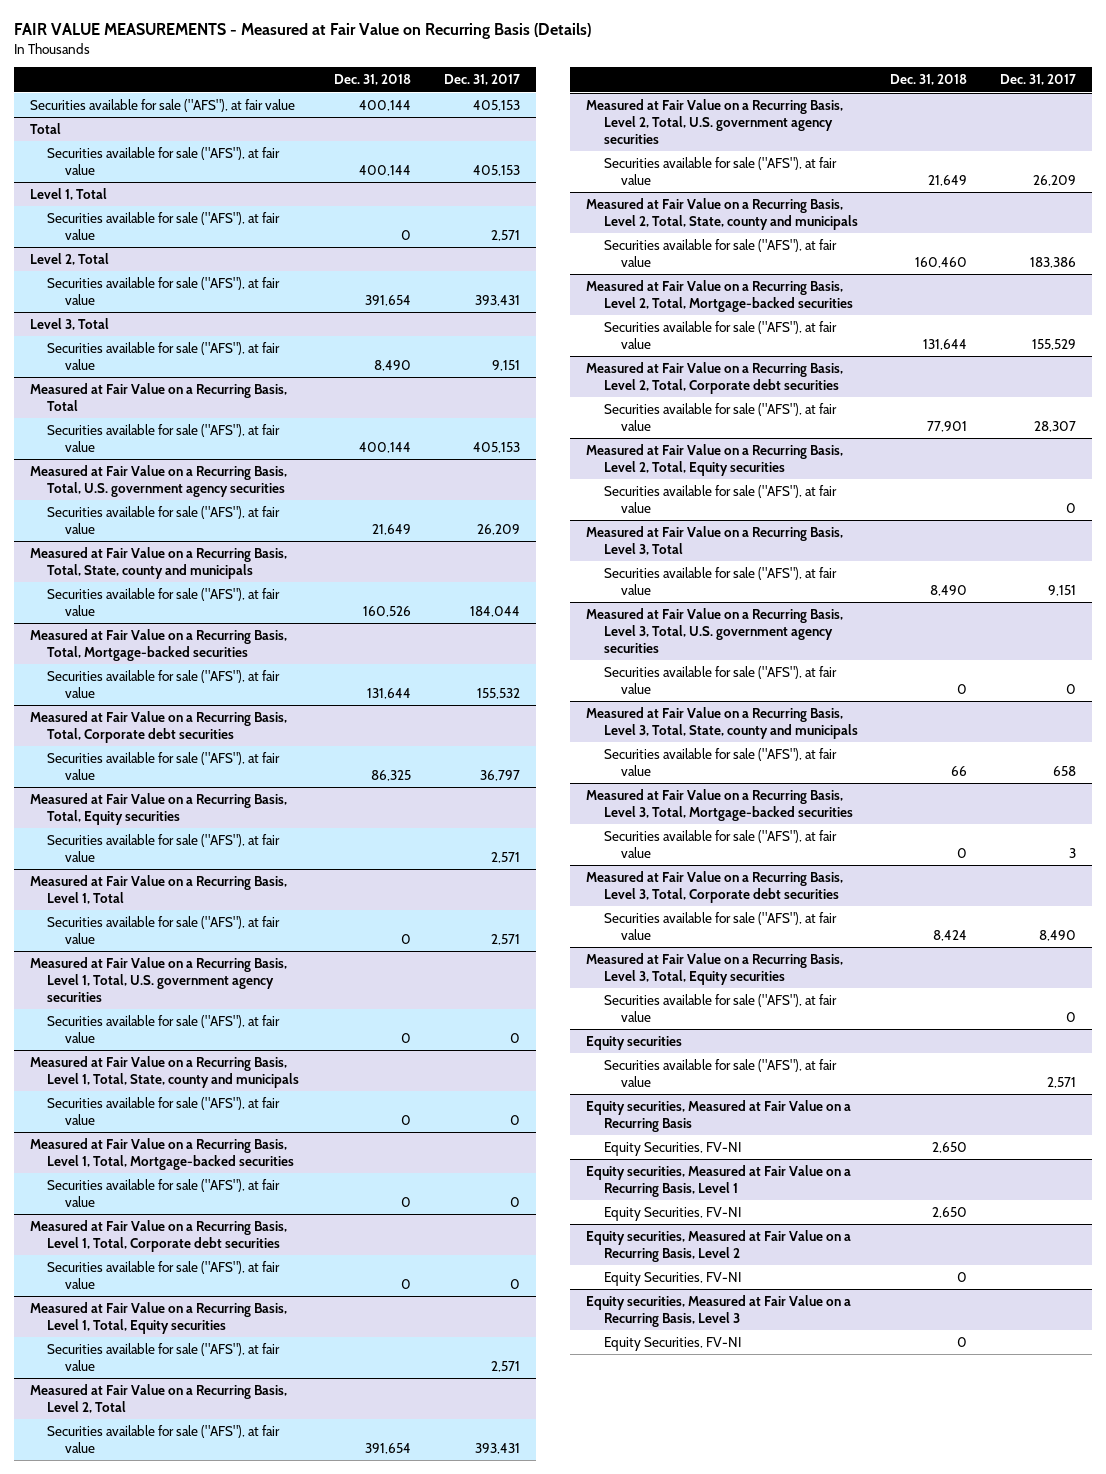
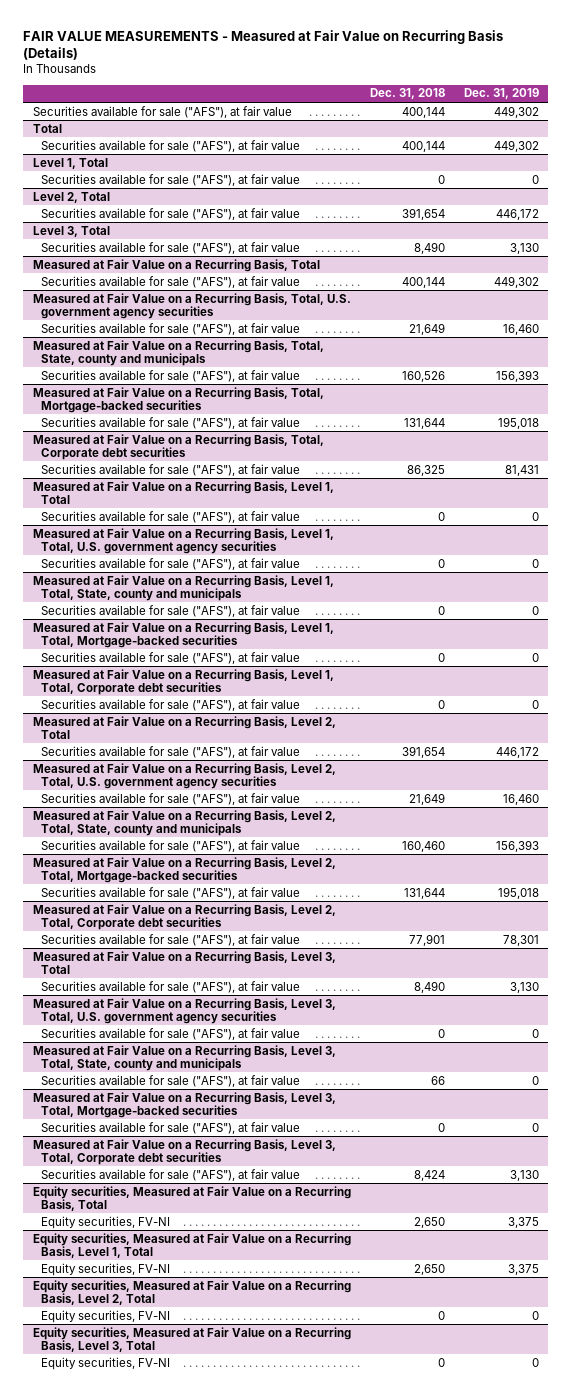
- | Dec. 31, 2018 | Dec. 31, 2017
+ | Dec. 31, 2018 | Dec. 31, 2019
- Measured at Fair Value on a Recurring Basis, Total, Equity securities
- Securities available for sale ("AFS"), at fair value | | 2,571
- Measured at Fair Value on a Recurring Basis, Level 1, Total, Equity securities
- Securities available for sale ("AFS"), at fair value | | 2,571
- Measured at Fair Value on a Recurring Basis, Level 2, Total, Equity securities
- Securities available for sale ("AFS"), at fair value | | 0
- Measured at Fair Value on a Recurring Basis, Level 3, Total, Equity securities
- Securities available for sale ("AFS"), at fair value | | 0
- Equity securities
- Securities available for sale ("AFS"), at fair value | | 2,571
- Equity securities, Measured at Fair Value on a Recurring Basis
- Equity Securities, FV-NI | 2,650 |
- Equity securities, Measured at Fair Value on a Recurring Basis, Level 1
- Equity Securities, FV-NI | 2,650 |
- Equity securities, Measured at Fair Value on a Recurring Basis, Level 2
- Equity Securities, FV-NI | 0 |
- Equity securities, Measured at Fair Value on a Recurring Basis, Level 3
- Equity Securities, FV-NI | 0 |
+ Equity securities, Measured at Fair Value on a Recurring Basis, Total
+ Equity securities, FV-NI | 2,650 | 3,375
+ Equity securities, Measured at Fair Value on a Recurring Basis, Level 1, Total
+ Equity securities, FV-NI | 2,650 | 3,375
+ Equity securities, Measured at Fair Value on a Recurring Basis, Level 2, Total
+ Equity securities, FV-NI | 0 | 0
+ Equity securities, Measured at Fair Value on a Recurring Basis, Level 3, Total
+ Equity securities, FV-NI | 0 | 0

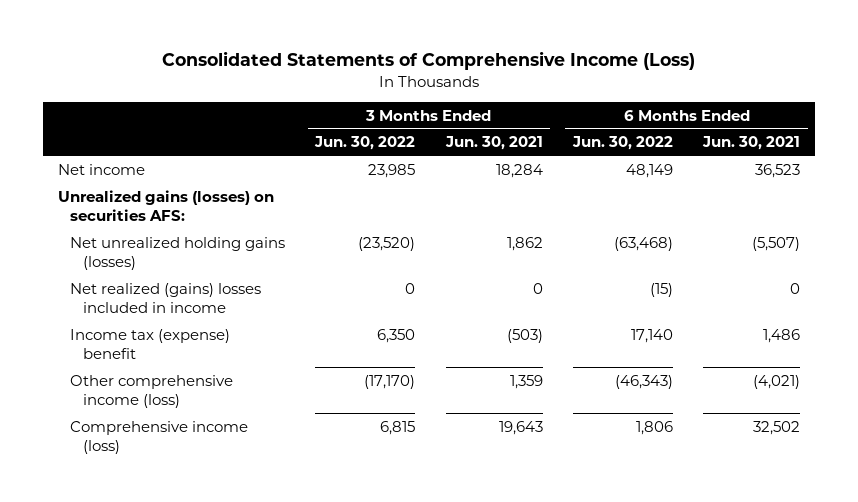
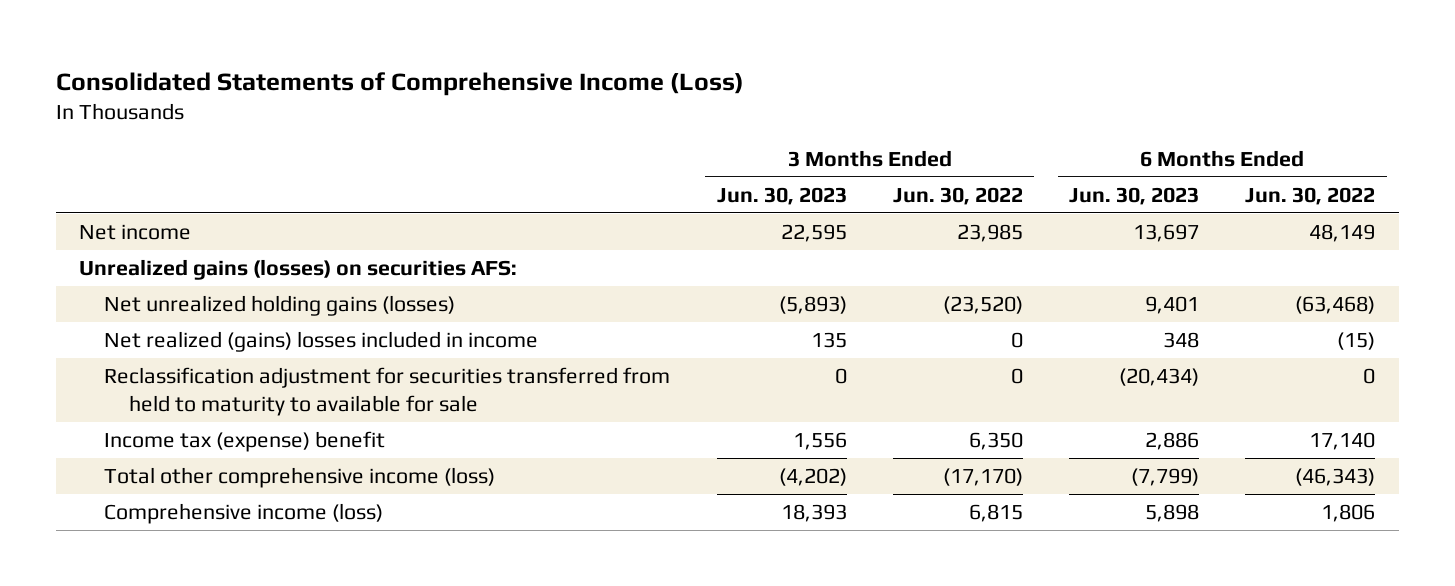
- | 3 Months Ended Jun. 30, 2022 | 3 Months Ended Jun. 30, 2021 | 6 Months Ended Jun. 30, 2022 | 6 Months Ended Jun. 30, 2021
+ | 3 Months Ended Jun. 30, 2023 | 3 Months Ended Jun. 30, 2022 | 6 Months Ended Jun. 30, 2023 | 6 Months Ended Jun. 30, 2022
+ Reclassification adjustment for securities transferred from held to maturity to available for sale | 0 | 0 | (20,434) | 0
- Other comprehensive income (loss) | (17,170) | 1,359 | (46,343) | (4,021)
+ Total other comprehensive income (loss) | (4,202) | (17,170) | (7,799) | (46,343)

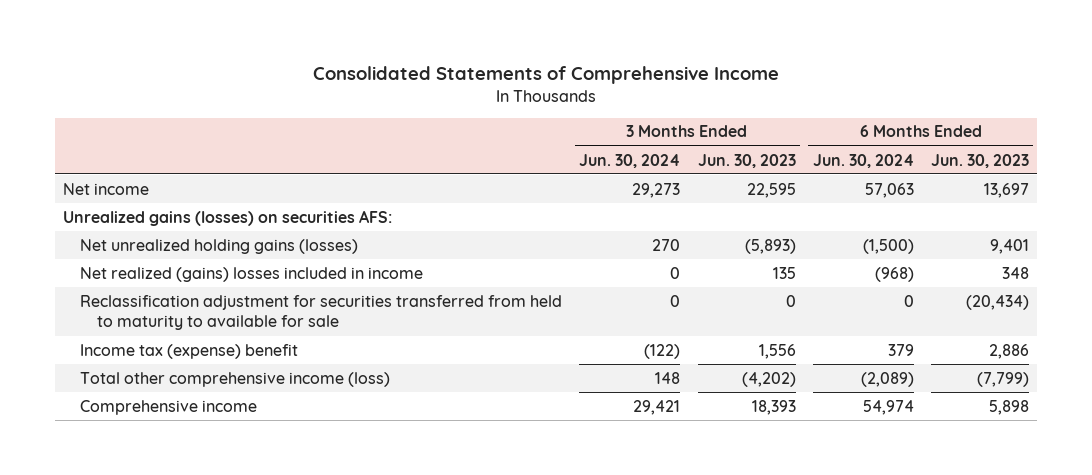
- Consolidated Statements of Comprehensive Income (Loss)
+ Consolidated Statements of Comprehensive Income
- | 3 Months Ended Jun. 30, 2023 | 3 Months Ended Jun. 30, 2022 | 6 Months Ended Jun. 30, 2023 | 6 Months Ended Jun. 30, 2022
+ | 3 Months Ended Jun. 30, 2024 | 3 Months Ended Jun. 30, 2023 | 6 Months Ended Jun. 30, 2024 | 6 Months Ended Jun. 30, 2023
- Comprehensive income (loss) | 18,393 | 6,815 | 5,898 | 1,806
+ Comprehensive income | 29,421 | 18,393 | 54,974 | 5,898

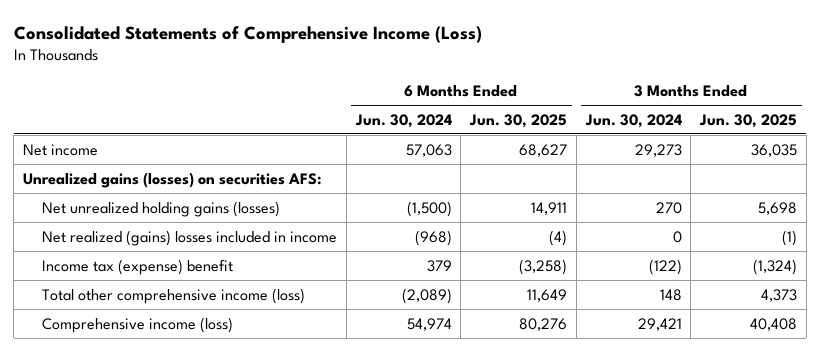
- Consolidated Statements of Comprehensive Income
+ Consolidated Statements of Comprehensive Income (Loss)
- | 3 Months Ended Jun. 30, 2024 | 3 Months Ended Jun. 30, 2023 | 6 Months Ended Jun. 30, 2024 | 6 Months Ended Jun. 30, 2023
+ | 6 Months Ended Jun. 30, 2024 | 6 Months Ended Jun. 30, 2025 | 3 Months Ended Jun. 30, 2024 | 3 Months Ended Jun. 30, 2025
- Reclassification adjustment for securities transferred from held to maturity to available for sale | 0 | 0 | 0 | (20,434)
- Comprehensive income | 29,421 | 18,393 | 54,974 | 5,898
+ Comprehensive income (loss) | 54,974 | 80,276 | 29,421 | 40,408

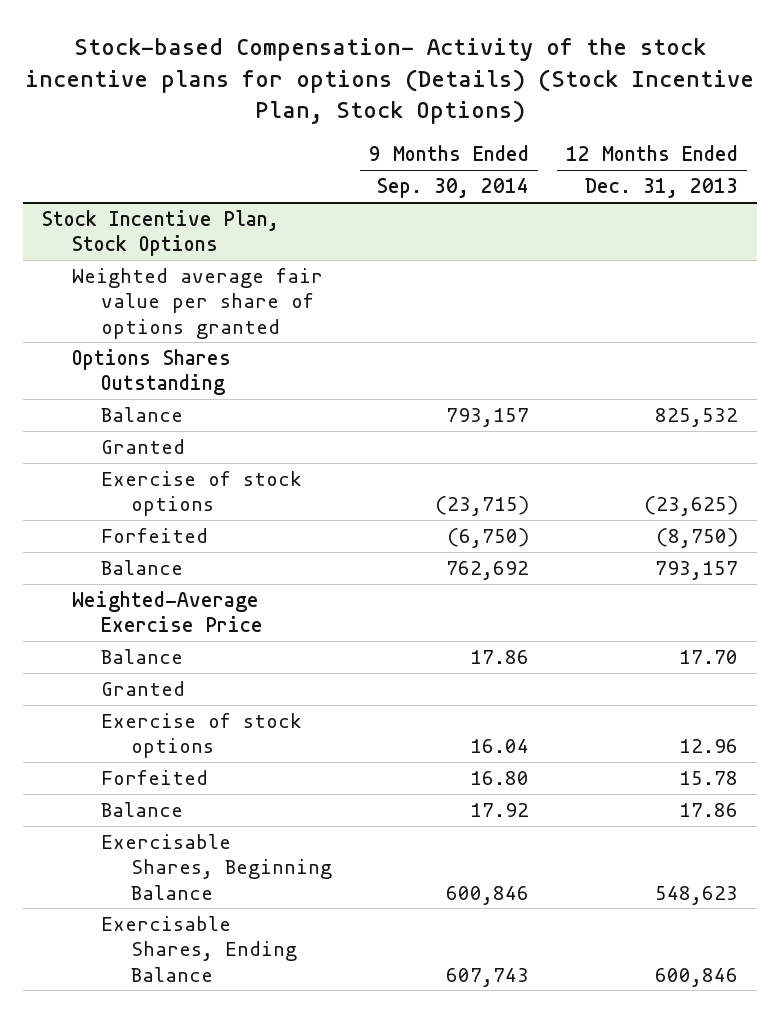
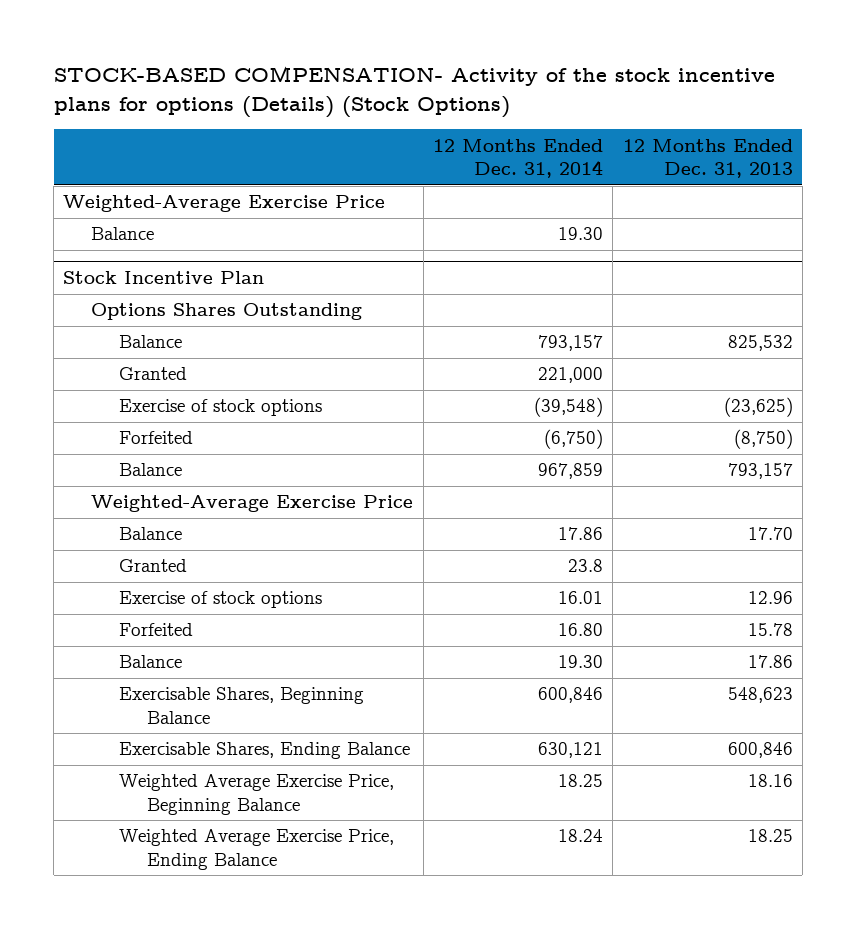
- Stock-based Compensation- Activity of the stock incentive plans for options (Details) (Stock Incentive Plan, Stock Options)
+ STOCK-BASED COMPENSATION- Activity of the stock incentive plans for options (Details) (Stock Options)
- | 9 Months Ended Sep. 30, 2014 | 12 Months Ended Dec. 31, 2013
+ | 12 Months Ended Dec. 31, 2014 | 12 Months Ended Dec. 31, 2013
- Stock Incentive Plan, Stock Options
- Weighted average fair value per share of options granted
+ Weighted-Average Exercise Price
+ Balance | 19.30 |
+ Stock Incentive Plan
+ Weighted Average Exercise Price, Beginning Balance | 18.25 | 18.16
+ Weighted Average Exercise Price, Ending Balance | 18.24 | 18.25

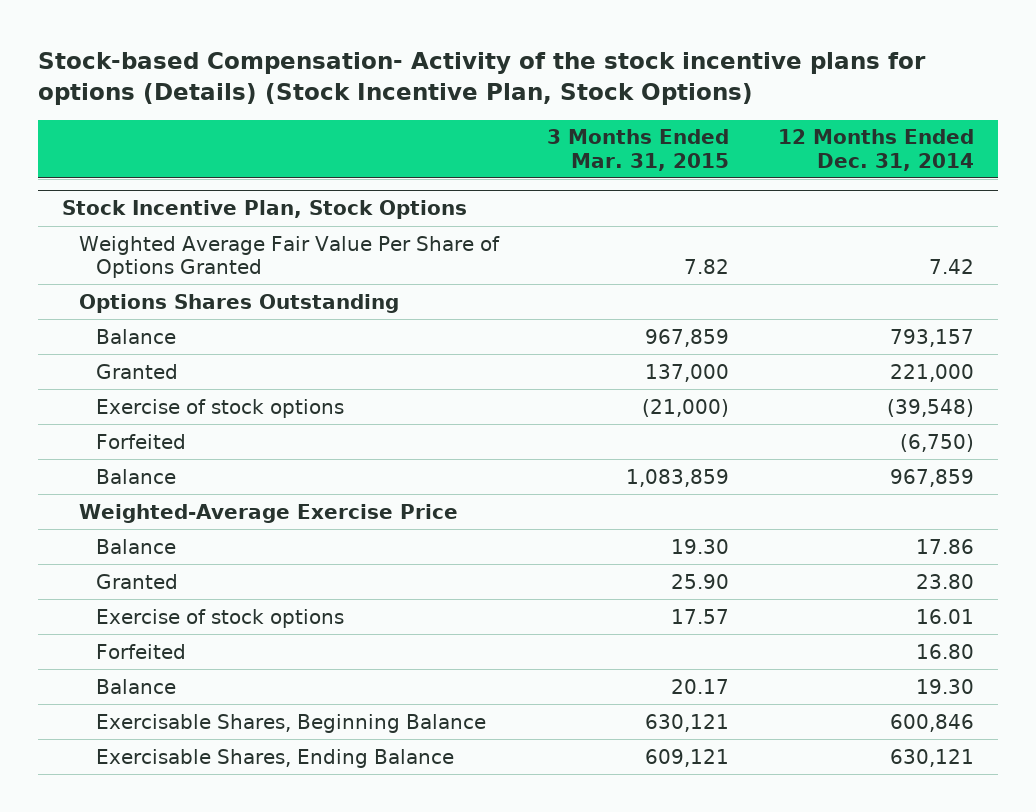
- STOCK-BASED COMPENSATION- Activity of the stock incentive plans for options (Details) (Stock Options)
+ Stock-based Compensation- Activity of the stock incentive plans for options (Details) (Stock Incentive Plan, Stock Options)
- | 12 Months Ended Dec. 31, 2014 | 12 Months Ended Dec. 31, 2013
+ | 3 Months Ended Mar. 31, 2015 | 12 Months Ended Dec. 31, 2014
- Weighted-Average Exercise Price
- Balance | 19.30 |
- Stock Incentive Plan
+ Stock Incentive Plan, Stock Options
+ Weighted Average Fair Value Per Share of Options Granted | 7.82 | 7.42
- Granted | 23.8 |
+ Granted | 25.90 | 23.80
- Weighted Average Exercise Price, Beginning Balance | 18.25 | 18.16
- Weighted Average Exercise Price, Ending Balance | 18.24 | 18.25

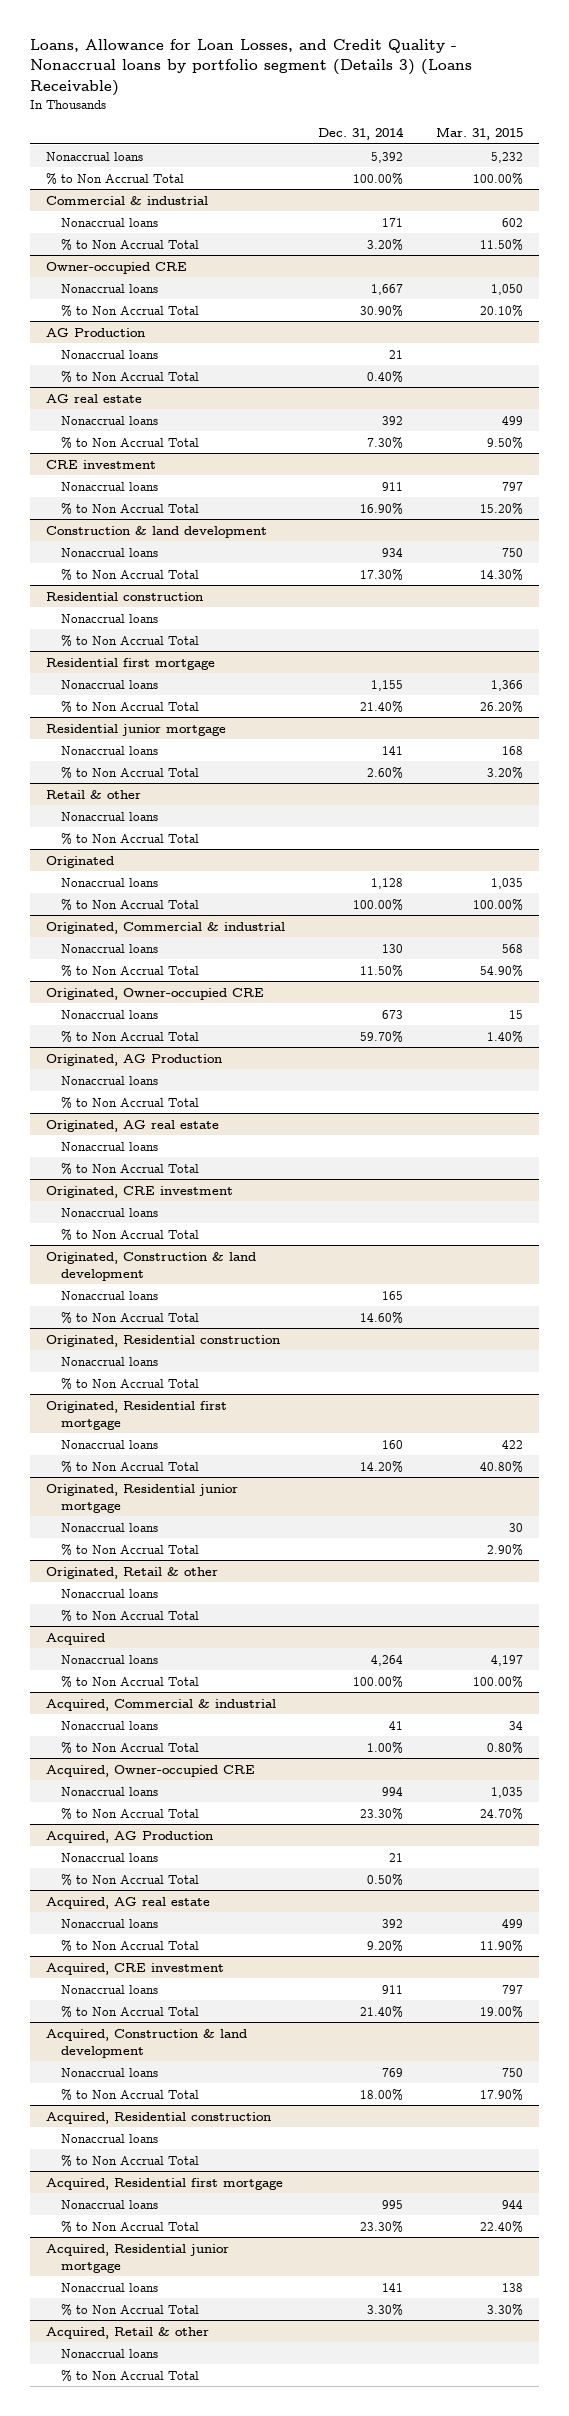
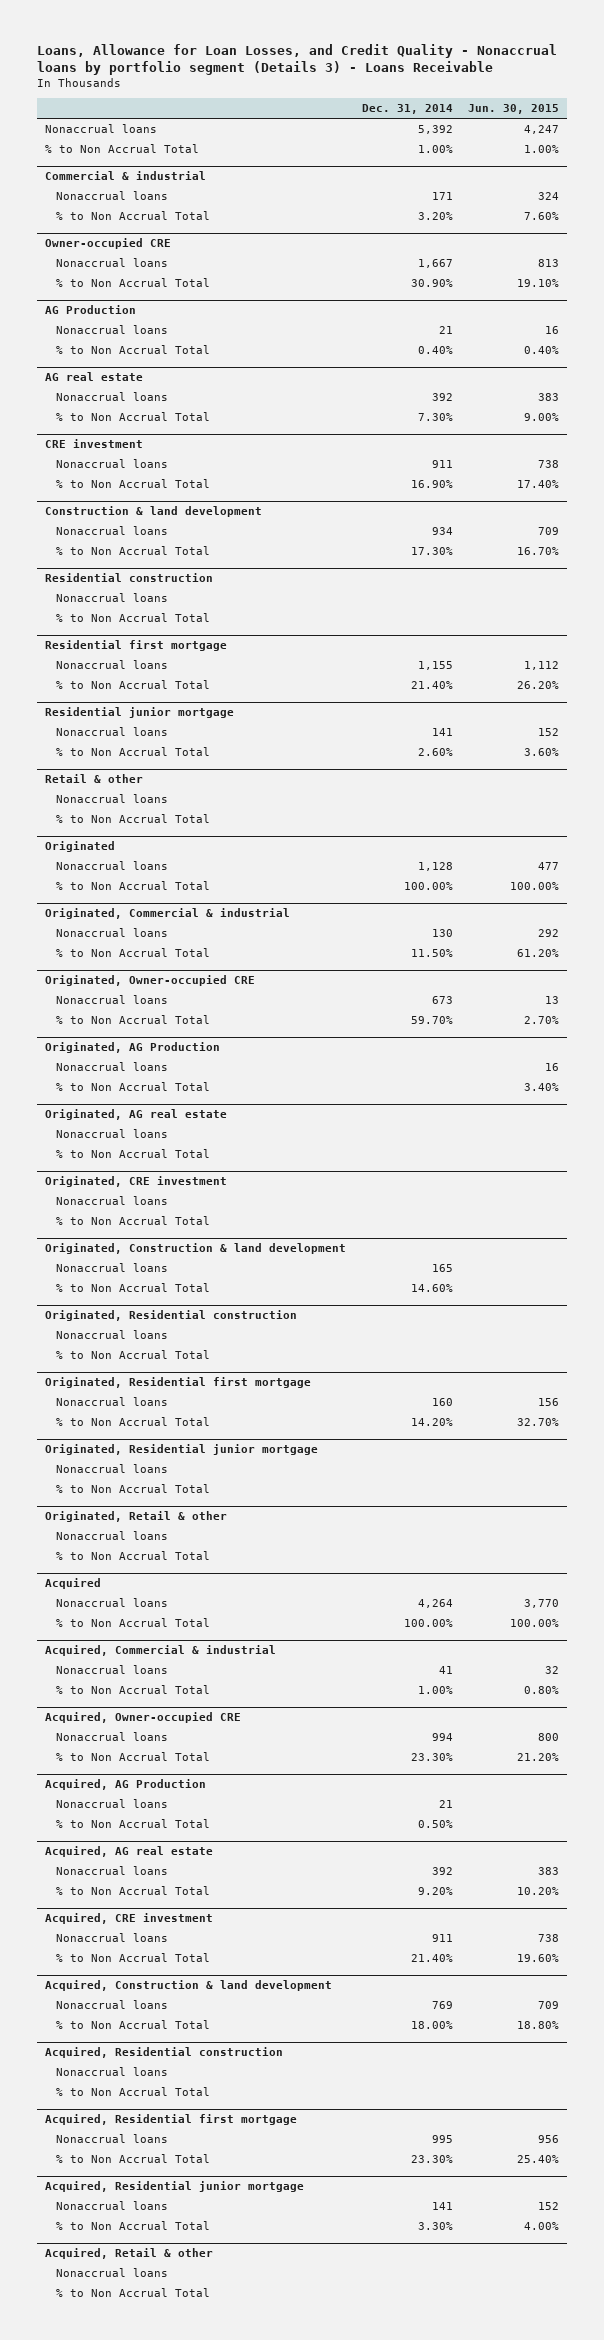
- Loans, Allowance for Loan Losses, and Credit Quality - Nonaccrual loans by portfolio segment (Details 3) (Loans Receivable)
+ Loans, Allowance for Loan Losses, and Credit Quality - Nonaccrual loans by portfolio segment (Details 3) - Loans Receivable
- | Dec. 31, 2014 | Mar. 31, 2015
+ | Dec. 31, 2014 | Jun. 30, 2015
- % to Non Accrual Total | 100.00% | 100.00%
+ % to Non Accrual Total | 1.00% | 1.00%

